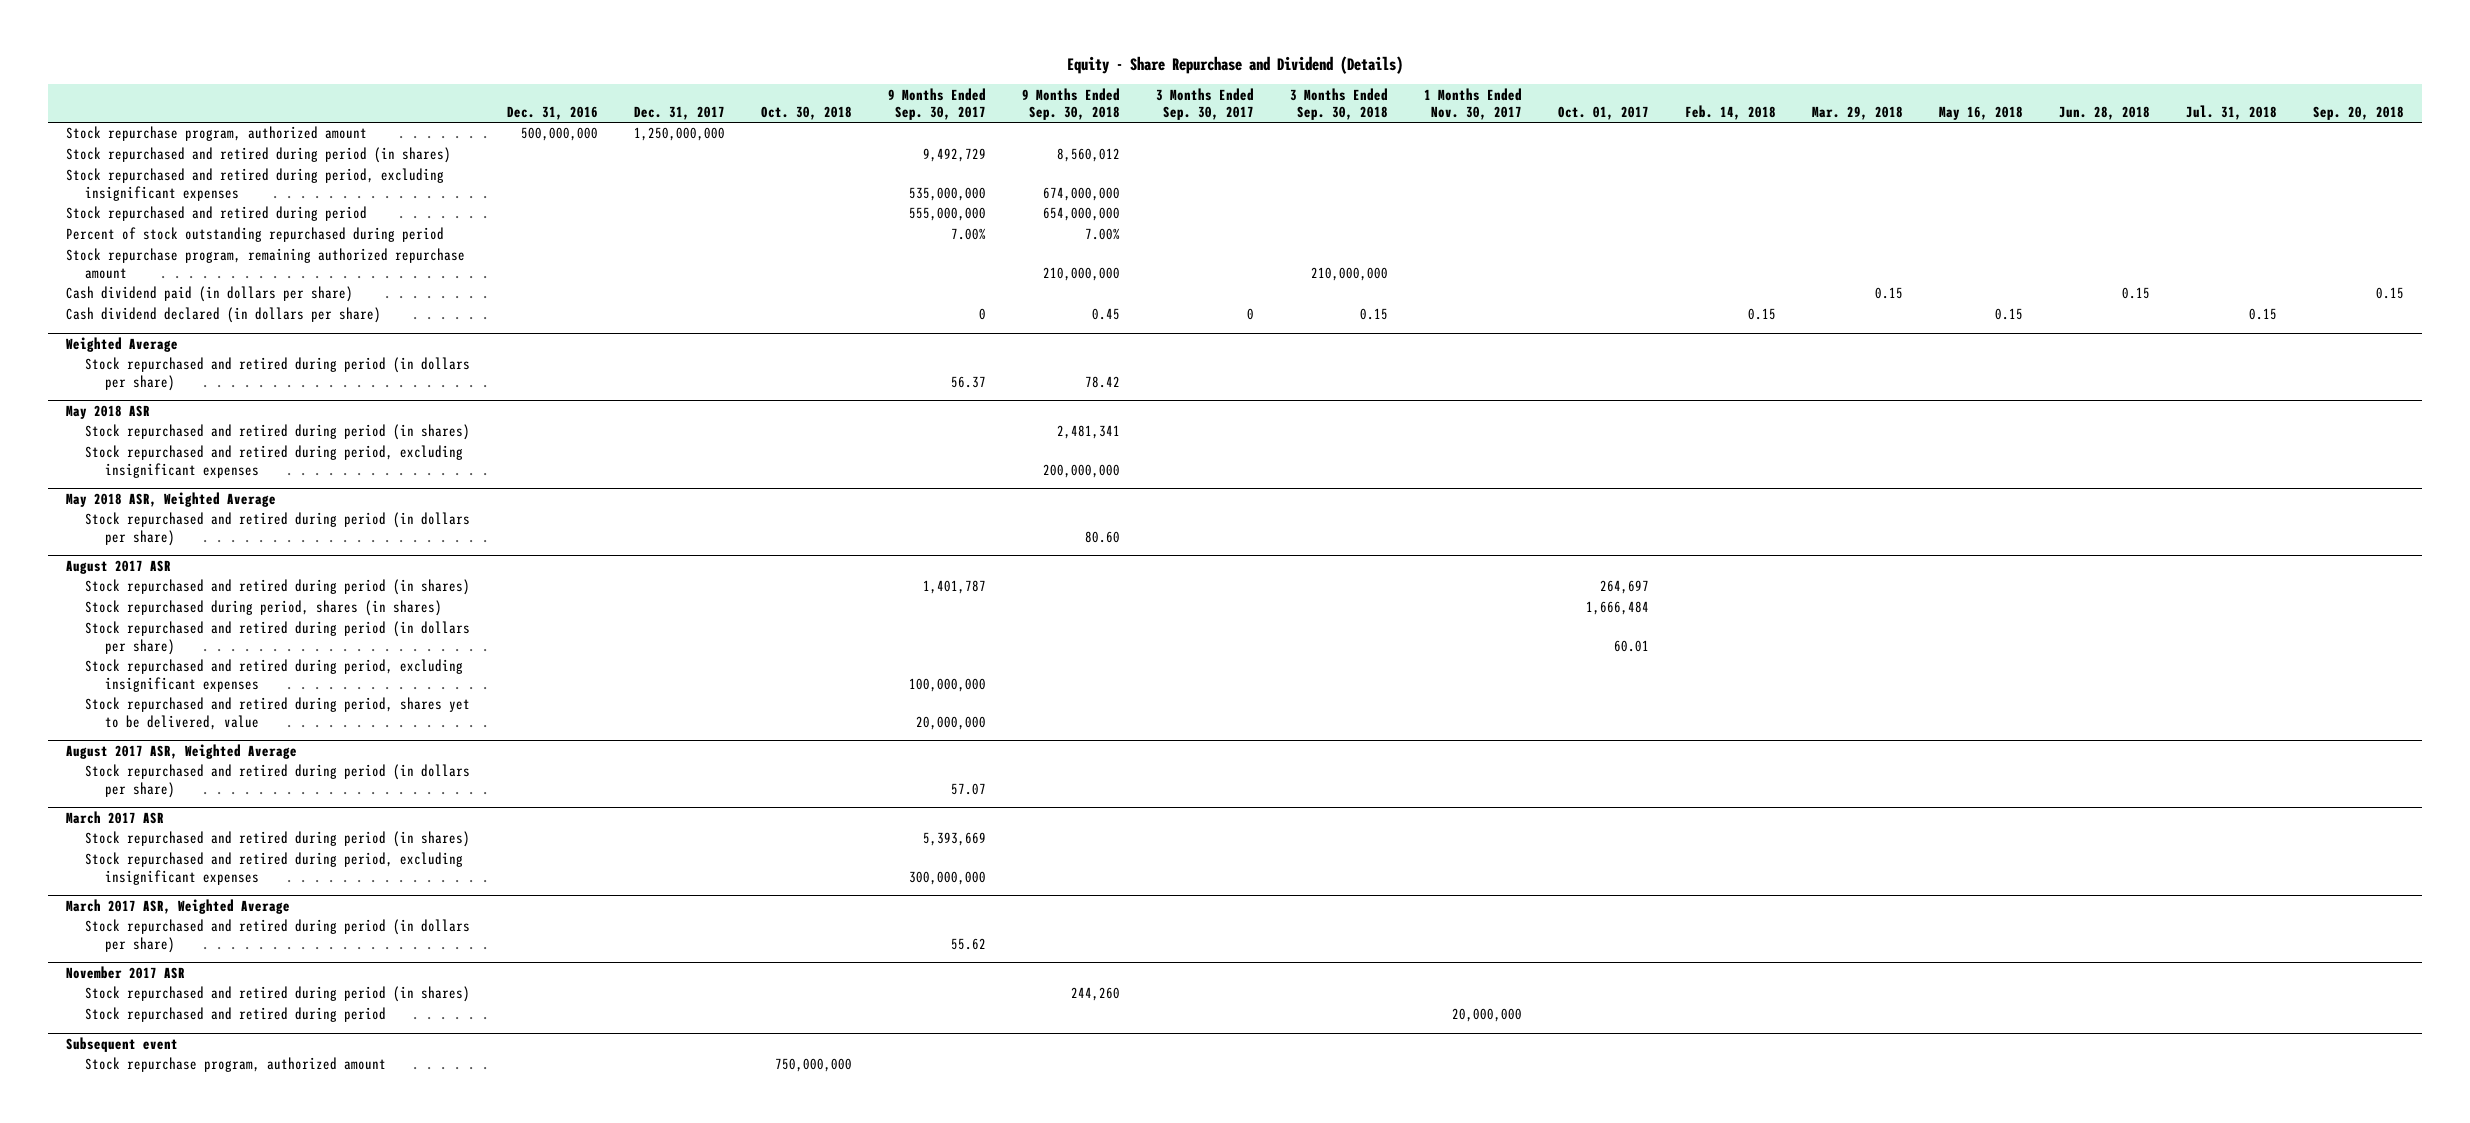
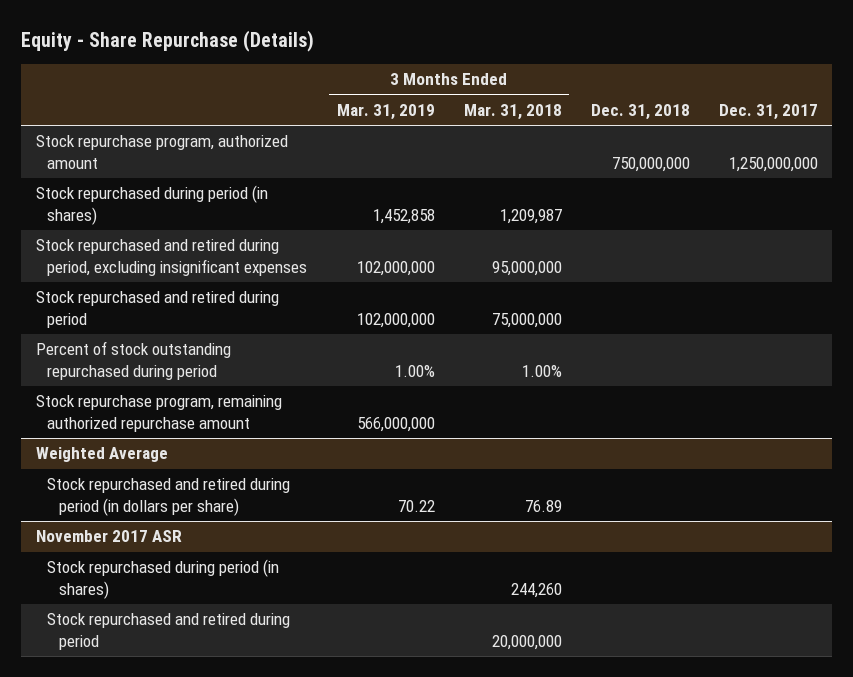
- Equity - Share Repurchase and Dividend (Details)
+ Equity - Share Repurchase (Details)
- | Dec. 31, 2016 | Dec. 31, 2017 | Oct. 30, 2018 | 9 Months Ended Sep. 30, 2017 | 9 Months Ended Sep. 30, 2018 | 3 Months Ended Sep. 30, 2017 | 3 Months Ended Sep. 30, 2018 | 1 Months Ended Nov. 30, 2017 | Oct. 01, 2017 | Feb. 14, 2018 | Mar. 29, 2018 | May 16, 2018 | Jun. 28, 2018 | Jul. 31, 2018 | Sep. 20, 2018
+ | 3 Months Ended Mar. 31, 2019 | 3 Months Ended Mar. 31, 2018 | Dec. 31, 2018 | Dec. 31, 2017
- Stock repurchased and retired during period (in shares) | | | | 9,492,729 | 8,560,012 | | | | | | | | | |
+ Stock repurchased during period (in shares) | 1,452,858 | 1,209,987 | |
- Cash dividend paid (in dollars per share) | | | | | | | | | | | 0.15 | | 0.15 | | 0.15
- Cash dividend declared (in dollars per share) | | | | 0 | 0.45 | 0 | 0.15 | | | 0.15 | | 0.15 | | 0.15 |
- May 2018 ASR
- Stock repurchased and retired during period (in shares) | | | | | 2,481,341 | | | | | | | | | |
- Stock repurchased and retired during period, excluding insignificant expenses | | | | | 200,000,000 | | | | | | | | | |
- May 2018 ASR, Weighted Average
- Stock repurchased and retired during period (in dollars per share) | | | | | 80.60 | | | | | | | | | |
- August 2017 ASR
- Stock repurchased and retired during period (in shares) | | | | 1,401,787 | | | | | 264,697 | | | | | |
- Stock repurchased during period, shares (in shares) | | | | | | | | | 1,666,484 | | | | | |
- Stock repurchased and retired during period (in dollars per share) | | | | | | | | | 60.01 | | | | | |
- Stock repurchased and retired during period, excluding insignificant expenses | | | | 100,000,000 | | | | | | | | | | |
- Stock repurchased and retired during period, shares yet to be delivered, value | | | | 20,000,000 | | | | | | | | | | |
- August 2017 ASR, Weighted Average
- Stock repurchased and retired during period (in dollars per share) | | | | 57.07 | | | | | | | | | | |
- March 2017 ASR
- Stock repurchased and retired during period (in shares) | | | | 5,393,669 | | | | | | | | | | |
- Stock repurchased and retired during period, excluding insignificant expenses | | | | 300,000,000 | | | | | | | | | | |
- March 2017 ASR, Weighted Average
- Stock repurchased and retired during period (in dollars per share) | | | | 55.62 | | | | | | | | | | |
@ November 2017 ASR
- Stock repurchased and retired during period (in shares) | | | | | 244,260 | | | | | | | | | |
+ Stock repurchased during period (in shares) | | 244,260 | |
- Subsequent event
- Stock repurchase program, authorized amount | | | 750,000,000 | | | | | | | | | | | |

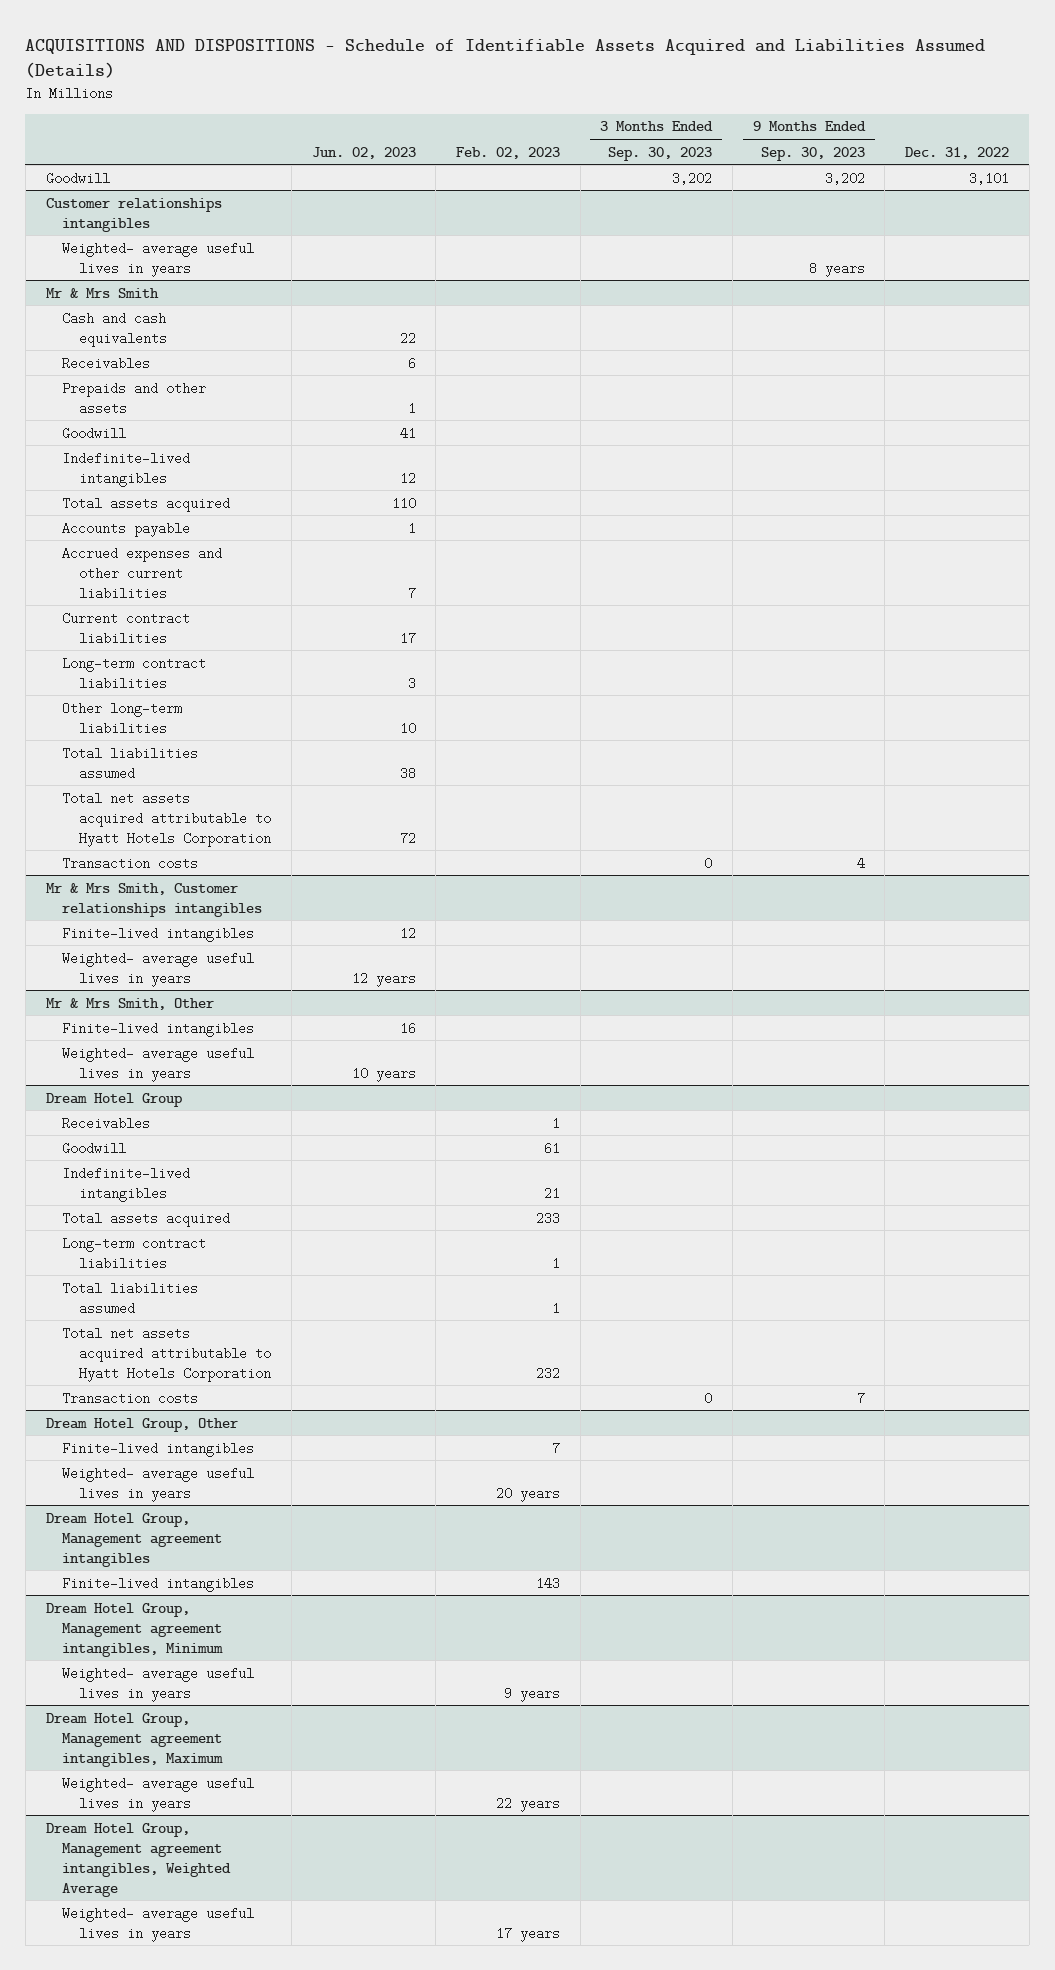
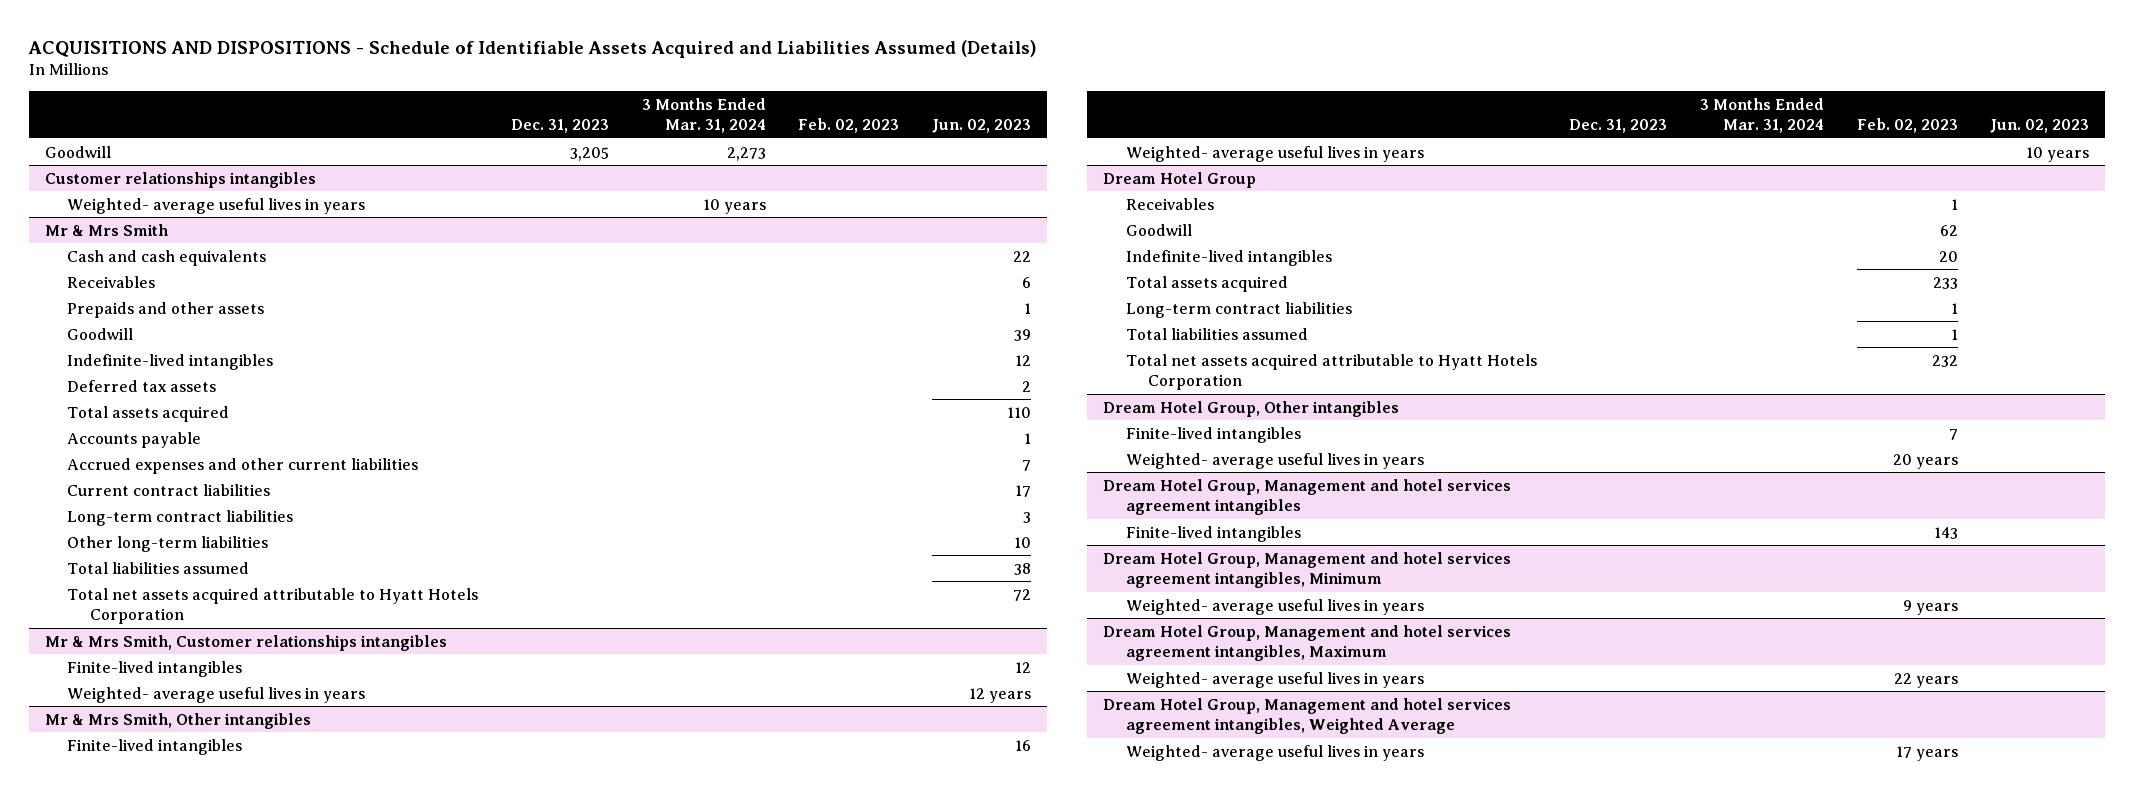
- | Jun. 02, 2023 | Feb. 02, 2023 | 3 Months Ended Sep. 30, 2023 | 9 Months Ended Sep. 30, 2023 | Dec. 31, 2022
+ | Dec. 31, 2023 | 3 Months Ended Mar. 31, 2024 | Feb. 02, 2023 | Jun. 02, 2023
@ Mr & Mrs Smith
- Goodwill | 41 | | | |
+ Goodwill | | | | 39
+ Deferred tax assets | | | | 2
- Transaction costs | | | 0 | 4 |
- Mr & Mrs Smith, Other
+ Mr & Mrs Smith, Other intangibles
@ Dream Hotel Group
- Goodwill | | 61 | | |
- Indefinite-lived intangibles | | 21 | | |
+ Goodwill | | | 62 |
+ Indefinite-lived intangibles | | | 20 |
- Transaction costs | | | 0 | 7 |
- Dream Hotel Group, Other
+ Dream Hotel Group, Other intangibles
- Dream Hotel Group, Management agreement intangibles
+ Dream Hotel Group, Management and hotel services agreement intangibles
- Dream Hotel Group, Management agreement intangibles, Minimum
+ Dream Hotel Group, Management and hotel services agreement intangibles, Minimum
- Dream Hotel Group, Management agreement intangibles, Maximum
+ Dream Hotel Group, Management and hotel services agreement intangibles, Maximum
- Dream Hotel Group, Management agreement intangibles, Weighted Average
+ Dream Hotel Group, Management and hotel services agreement intangibles, Weighted Average

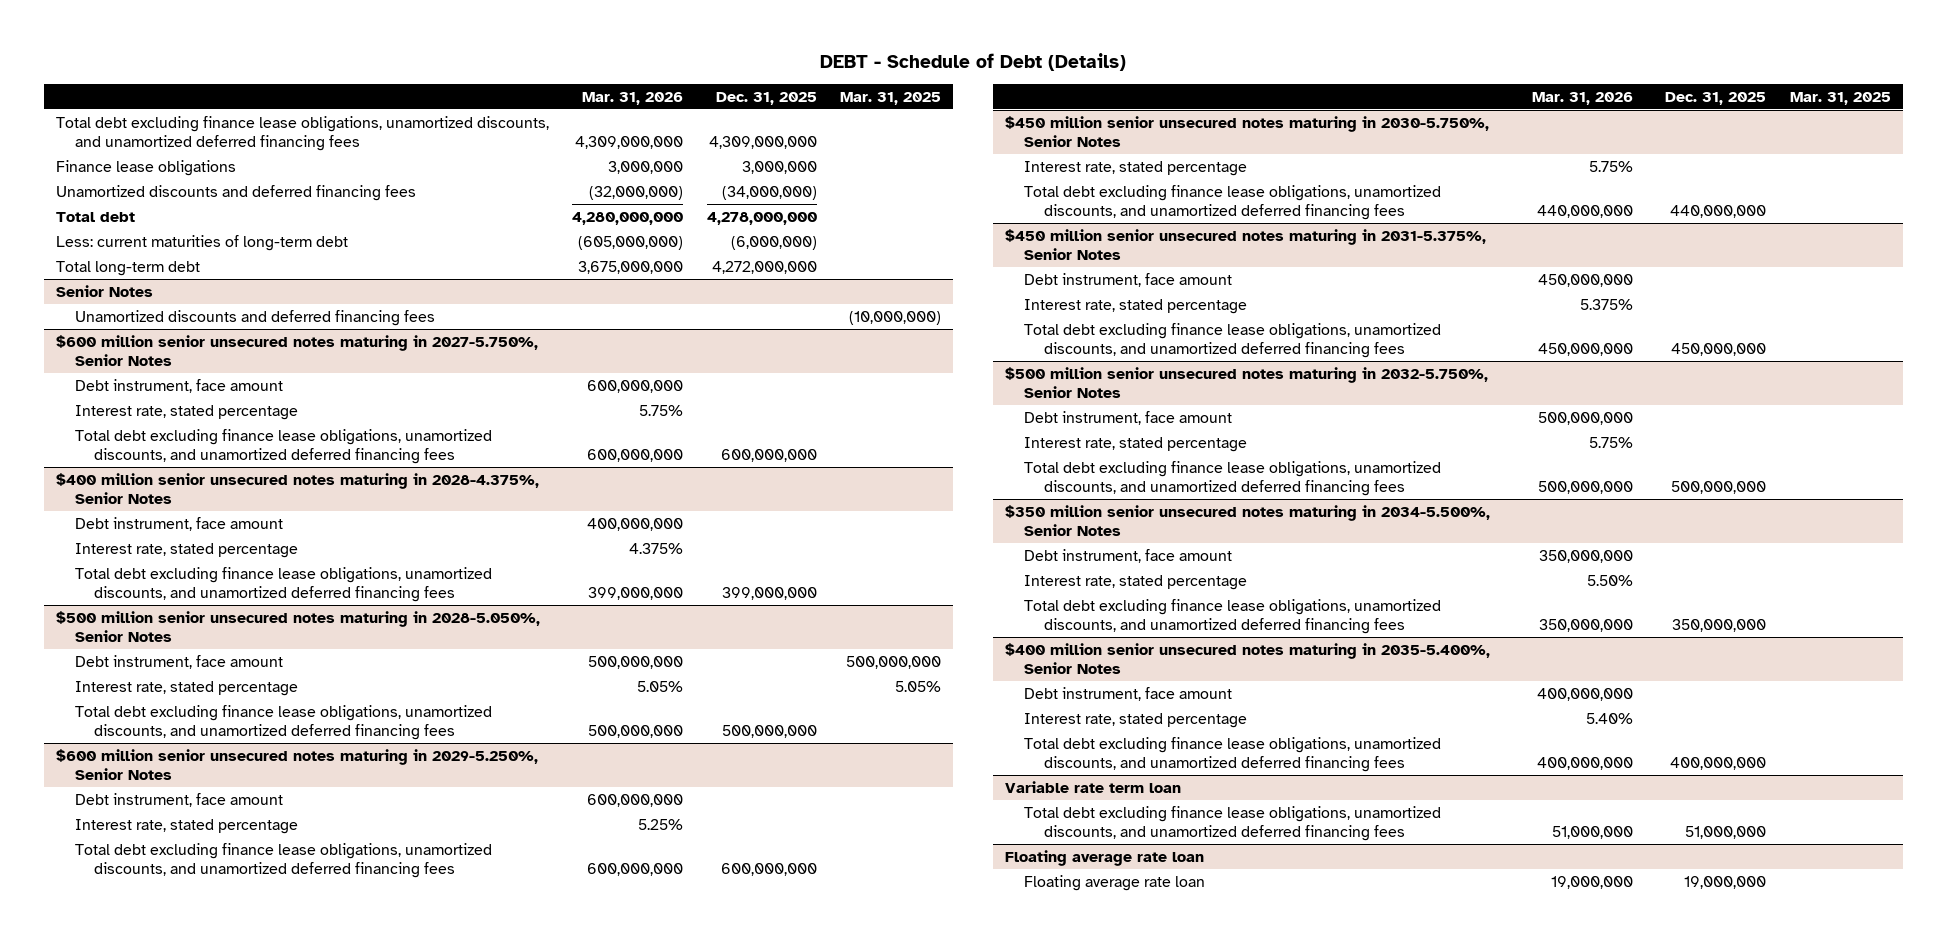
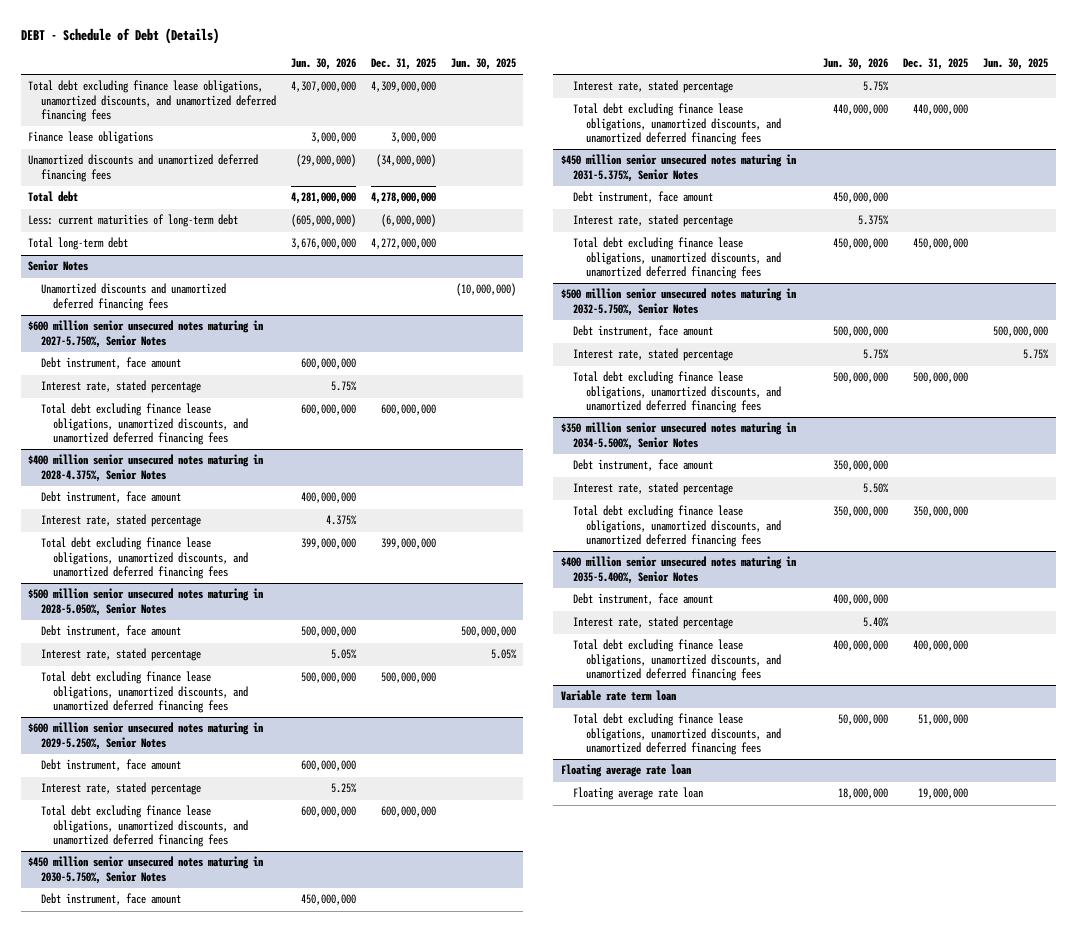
- | Mar. 31, 2026 | Dec. 31, 2025 | Mar. 31, 2025
+ | Jun. 30, 2026 | Dec. 31, 2025 | Jun. 30, 2025
- Unamortized discounts and deferred financing fees | (32,000,000) | (34,000,000) |
+ Unamortized discounts and unamortized deferred financing fees | (29,000,000) | (34,000,000) |
@ Senior Notes
- Unamortized discounts and deferred financing fees | | | (10,000,000)
+ Unamortized discounts and unamortized deferred financing fees | | | (10,000,000)
@ $450 million senior unsecured notes maturing in 2030-5.750%, Senior Notes
+ Debt instrument, face amount | 450,000,000 | |

